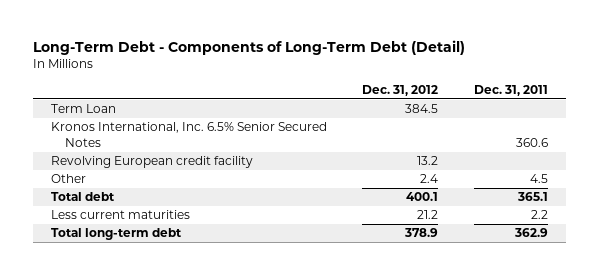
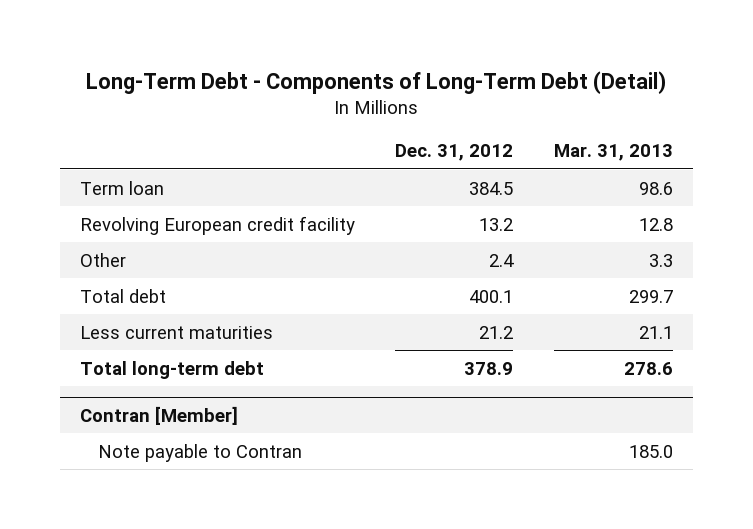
- | Dec. 31, 2012 | Dec. 31, 2011
+ | Dec. 31, 2012 | Mar. 31, 2013
- Term Loan | 384.5 |
- Kronos International, Inc. 6.5% Senior Secured Notes | | 360.6
+ Term loan | 384.5 | 98.6
+ Contran [Member]
+ Note payable to Contran | | 185.0

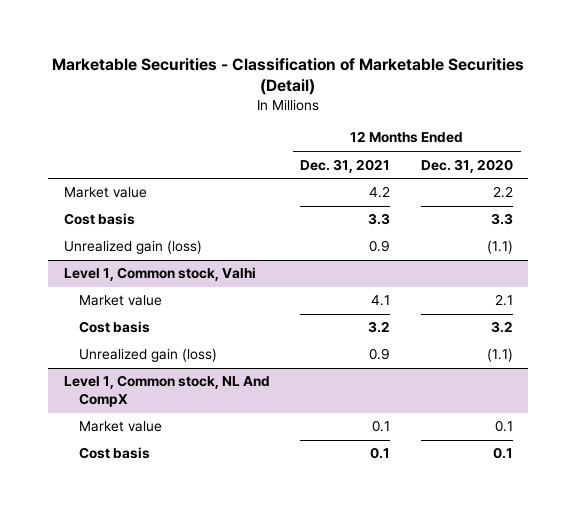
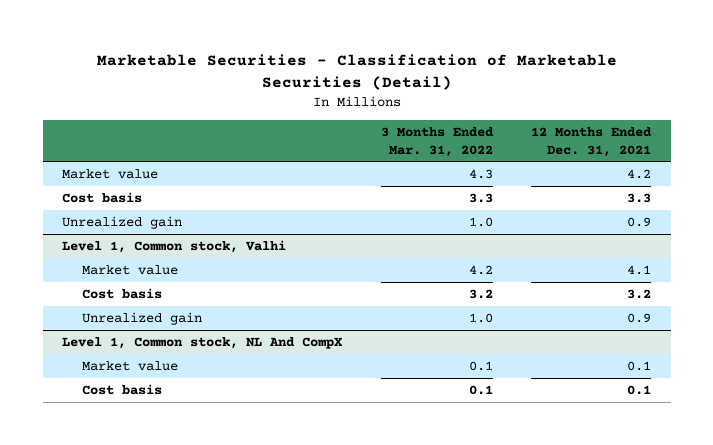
- | 12 Months Ended Dec. 31, 2021 | 12 Months Ended Dec. 31, 2020
+ | 3 Months Ended Mar. 31, 2022 | 12 Months Ended Dec. 31, 2021
- Unrealized gain (loss) | 0.9 | (1.1)
+ Unrealized gain | 1.0 | 0.9
@ Level 1, Common stock, Valhi
- Unrealized gain (loss) | 0.9 | (1.1)
+ Unrealized gain | 1.0 | 0.9

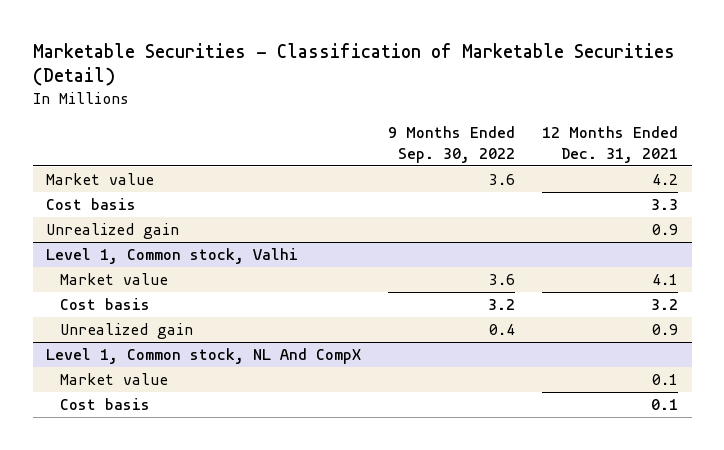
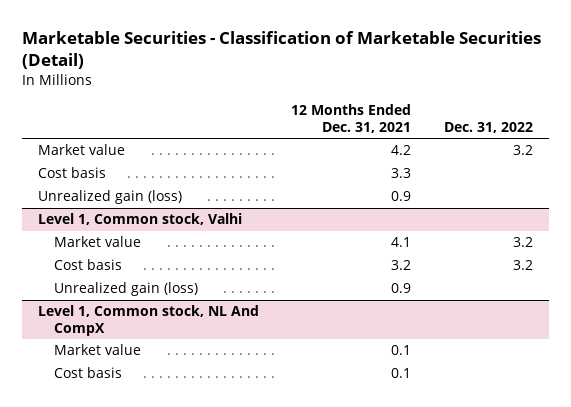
- | 9 Months Ended Sep. 30, 2022 | 12 Months Ended Dec. 31, 2021
+ | 12 Months Ended Dec. 31, 2021 | Dec. 31, 2022
- Unrealized gain | | 0.9
+ Unrealized gain (loss) | 0.9 |
@ Level 1, Common stock, Valhi
- Unrealized gain | 0.4 | 0.9
+ Unrealized gain (loss) | 0.9 |

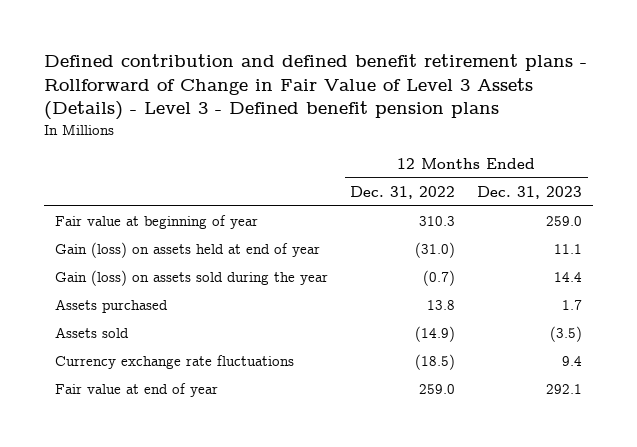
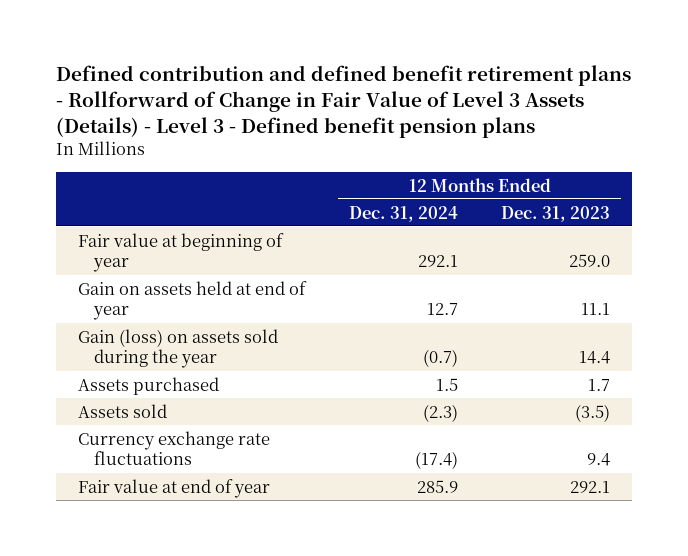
- | 12 Months Ended Dec. 31, 2022 | 12 Months Ended Dec. 31, 2023
+ | 12 Months Ended Dec. 31, 2024 | 12 Months Ended Dec. 31, 2023
- Gain (loss) on assets held at end of year | (31.0) | 11.1
+ Gain on assets held at end of year | 12.7 | 11.1

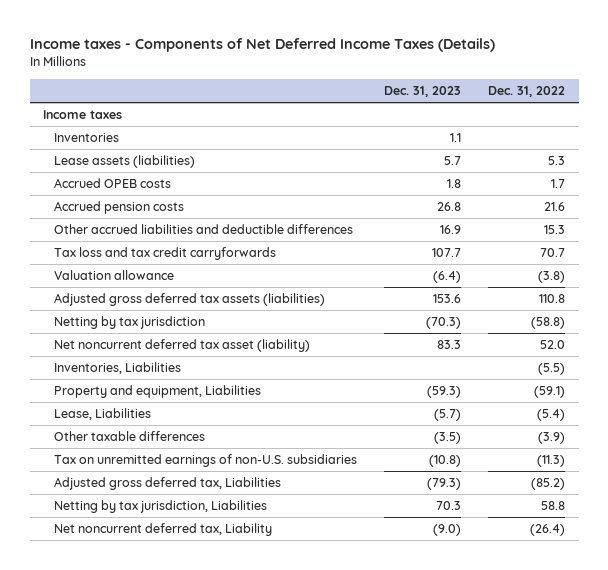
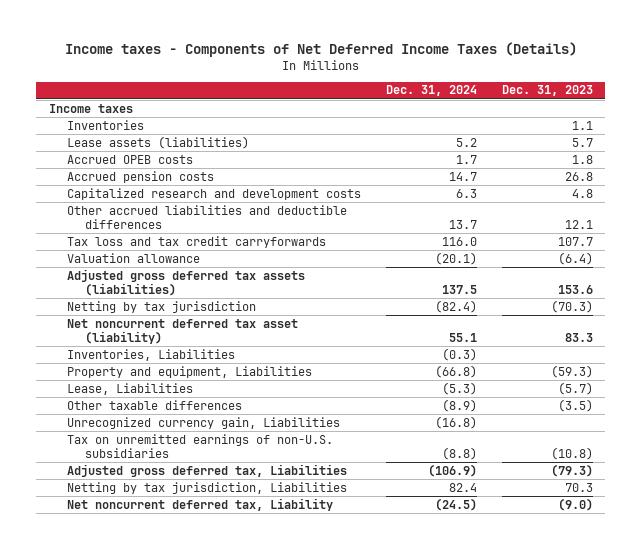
- | Dec. 31, 2023 | Dec. 31, 2022
+ | Dec. 31, 2024 | Dec. 31, 2023
- Other accrued liabilities and deductible differences | 16.9 | 15.3
+ Capitalized research and development costs | 6.3 | 4.8
+ Other accrued liabilities and deductible differences | 13.7 | 12.1
+ Unrecognized currency gain, Liabilities | (16.8) |

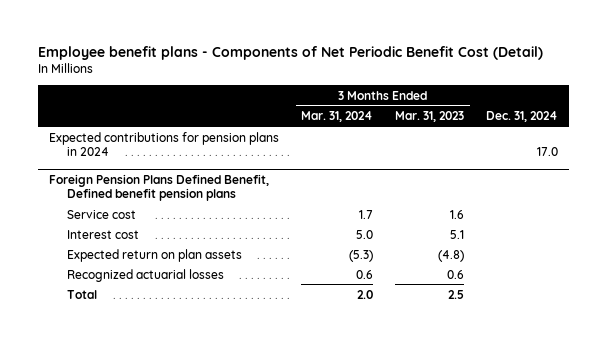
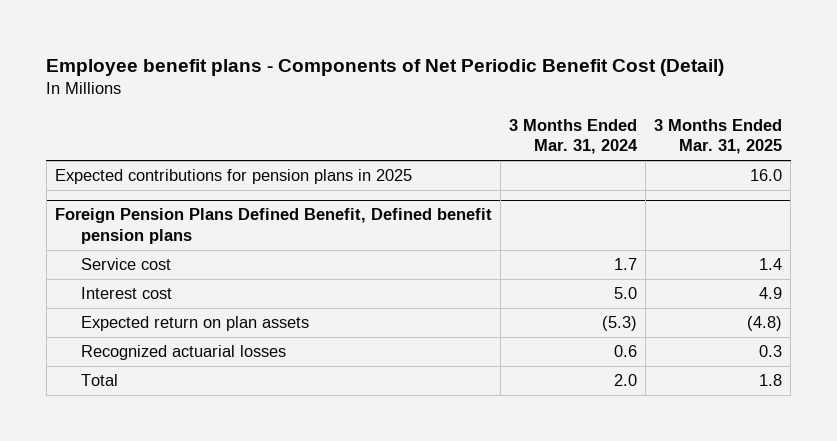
- | 3 Months Ended Mar. 31, 2024 | 3 Months Ended Mar. 31, 2023 | Dec. 31, 2024
+ | 3 Months Ended Mar. 31, 2024 | 3 Months Ended Mar. 31, 2025
- Expected contributions for pension plans in 2024 | | | 17.0
+ Expected contributions for pension plans in 2025 | | 16.0

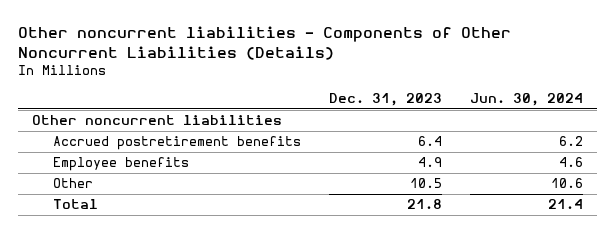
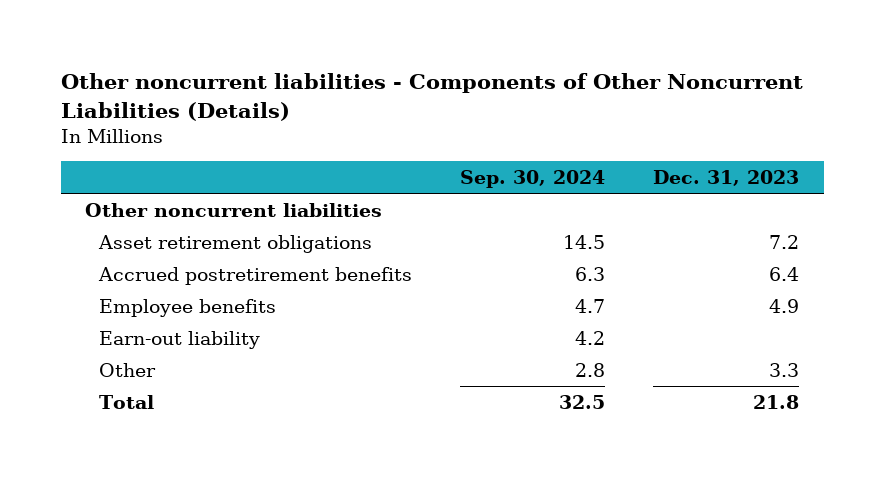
- | Dec. 31, 2023 | Jun. 30, 2024
+ | Sep. 30, 2024 | Dec. 31, 2023
+ Asset retirement obligations | 14.5 | 7.2
- Other | 10.5 | 10.6
+ Earn-out liability | 4.2 |
+ Other | 2.8 | 3.3

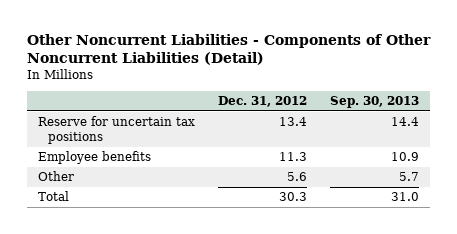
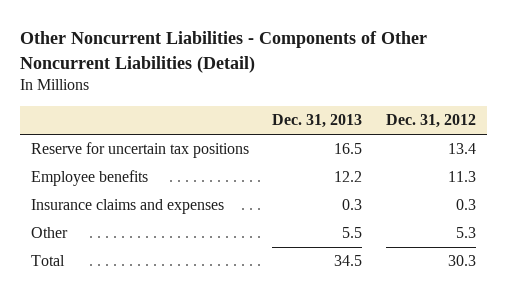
- | Dec. 31, 2012 | Sep. 30, 2013
+ | Dec. 31, 2013 | Dec. 31, 2012
- Other | 5.6 | 5.7
+ Insurance claims and expenses | 0.3 | 0.3
+ Other | 5.5 | 5.3

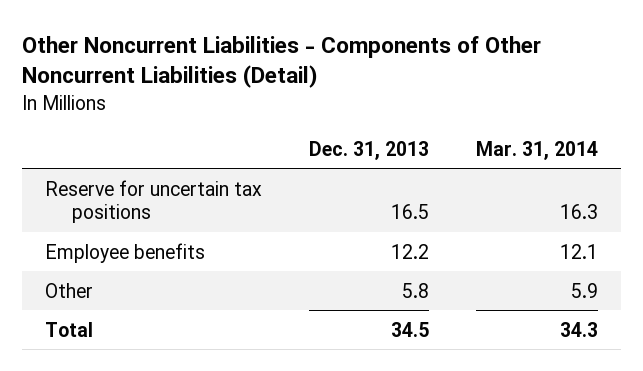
- | Dec. 31, 2013 | Dec. 31, 2012
+ | Dec. 31, 2013 | Mar. 31, 2014
- Insurance claims and expenses | 0.3 | 0.3
- Other | 5.5 | 5.3
+ Other | 5.8 | 5.9

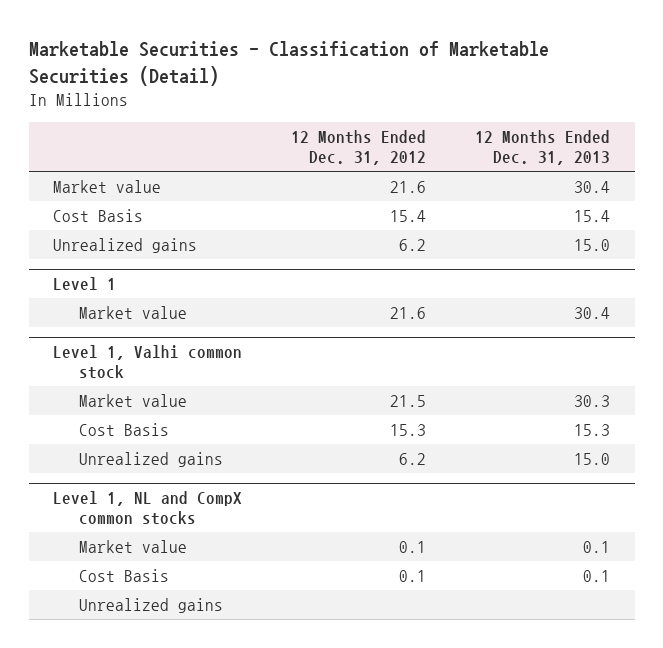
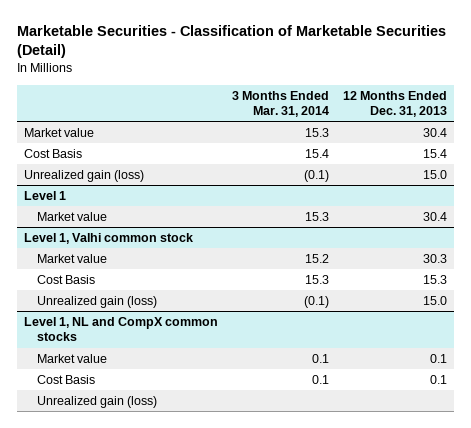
- | 12 Months Ended Dec. 31, 2012 | 12 Months Ended Dec. 31, 2013
+ | 3 Months Ended Mar. 31, 2014 | 12 Months Ended Dec. 31, 2013
- Unrealized gains | 6.2 | 15.0
+ Unrealized gain (loss) | (0.1) | 15.0
@ Level 1, Valhi common stock
- Unrealized gains | 6.2 | 15.0
+ Unrealized gain (loss) | (0.1) | 15.0
@ Level 1, NL and CompX common stocks
- Unrealized gains
+ Unrealized gain (loss)

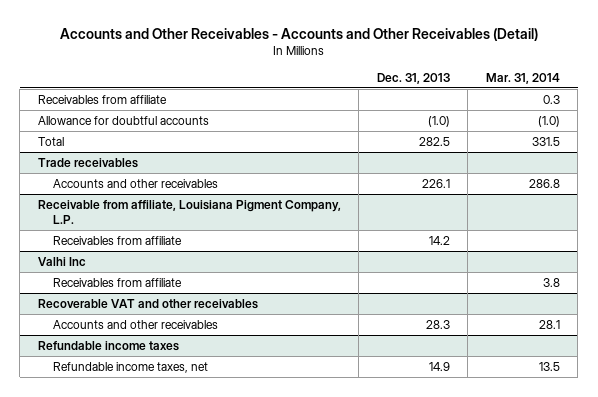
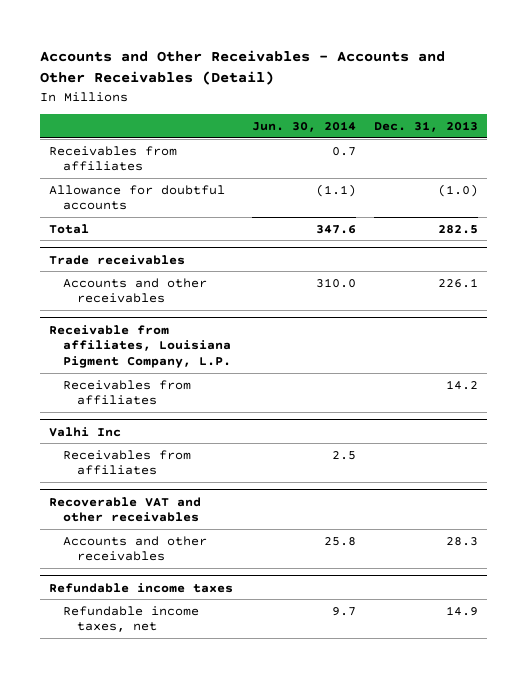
- | Dec. 31, 2013 | Mar. 31, 2014
+ | Jun. 30, 2014 | Dec. 31, 2013
- Receivables from affiliate | | 0.3
+ Receivables from affiliates | 0.7 |
- Receivable from affiliate, Louisiana Pigment Company, L.P.
- Receivables from affiliate | 14.2 |
+ Receivable from affiliates, Louisiana Pigment Company, L.P.
+ Receivables from affiliates | | 14.2
@ Valhi Inc
- Receivables from affiliate | | 3.8
+ Receivables from affiliates | 2.5 |

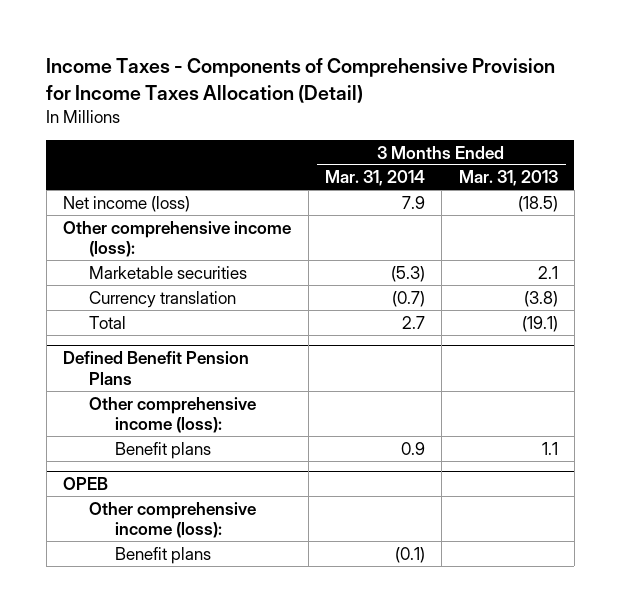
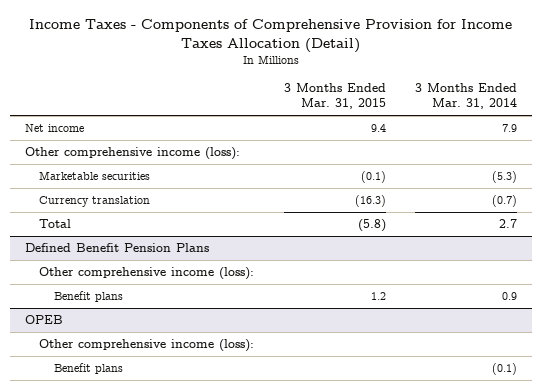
- | 3 Months Ended Mar. 31, 2014 | 3 Months Ended Mar. 31, 2013
+ | 3 Months Ended Mar. 31, 2015 | 3 Months Ended Mar. 31, 2014
- Net income (loss) | 7.9 | (18.5)
+ Net income | 9.4 | 7.9

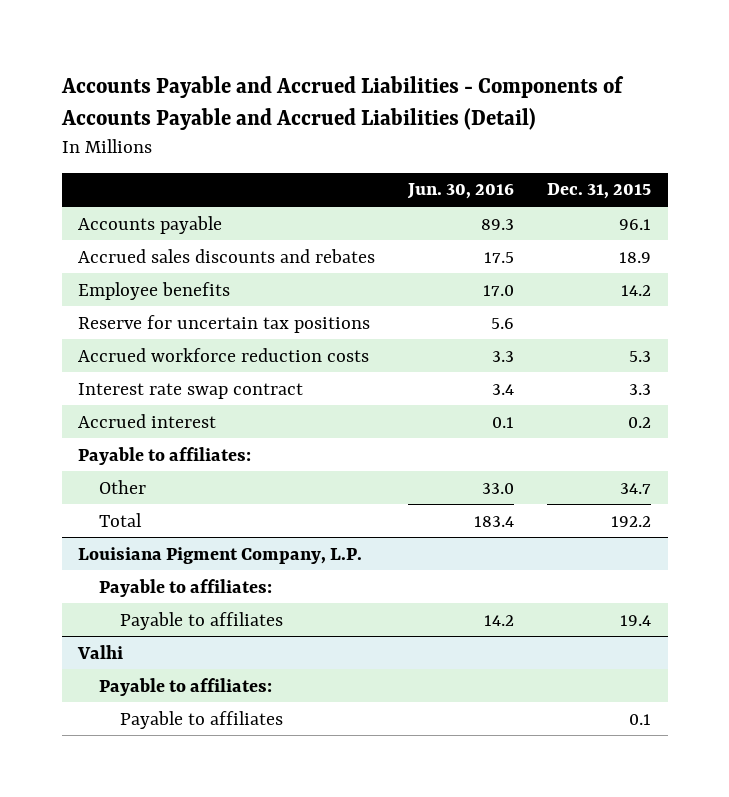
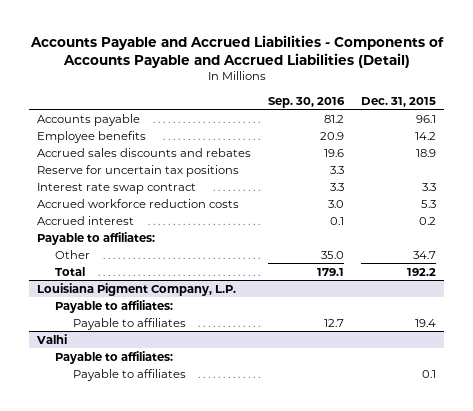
- | Jun. 30, 2016 | Dec. 31, 2015
+ | Sep. 30, 2016 | Dec. 31, 2015
moved down: Accrued sales discounts and rebates | 19.6 | 18.9
moved down: Accrued workforce reduction costs | 3.0 | 5.3

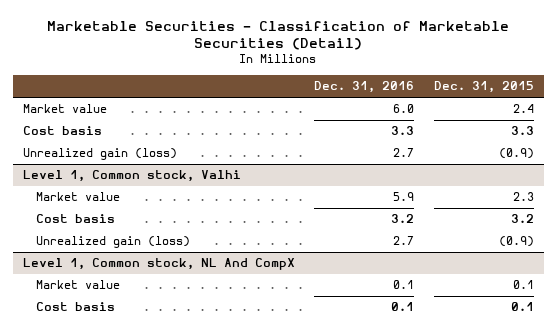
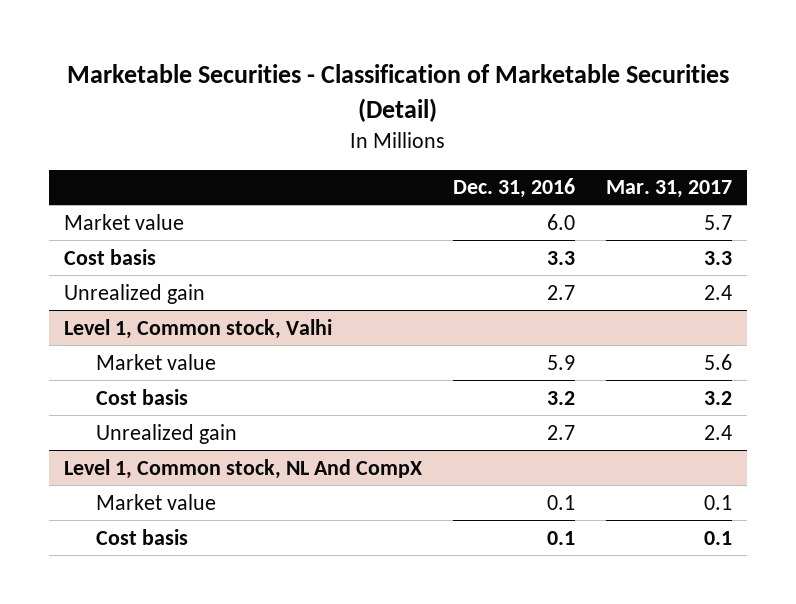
- | Dec. 31, 2016 | Dec. 31, 2015
+ | Dec. 31, 2016 | Mar. 31, 2017
- Unrealized gain (loss) | 2.7 | (0.9)
+ Unrealized gain | 2.7 | 2.4
@ Level 1, Common stock, Valhi
- Unrealized gain (loss) | 2.7 | (0.9)
+ Unrealized gain | 2.7 | 2.4

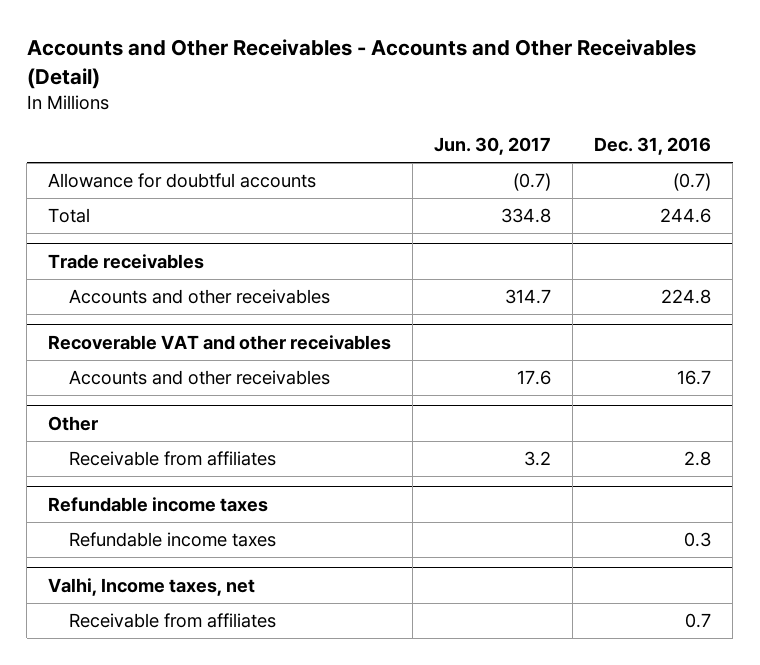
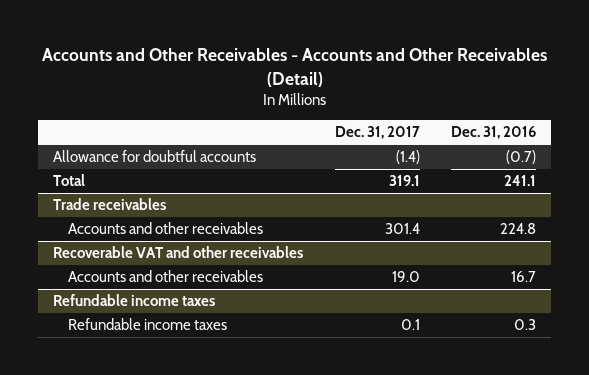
- | Jun. 30, 2017 | Dec. 31, 2016
+ | Dec. 31, 2017 | Dec. 31, 2016
- Total | 334.8 | 244.6
+ Total | 319.1 | 241.1
- Other
- Receivable from affiliates | 3.2 | 2.8
- Valhi, Income taxes, net
- Receivable from affiliates | | 0.7

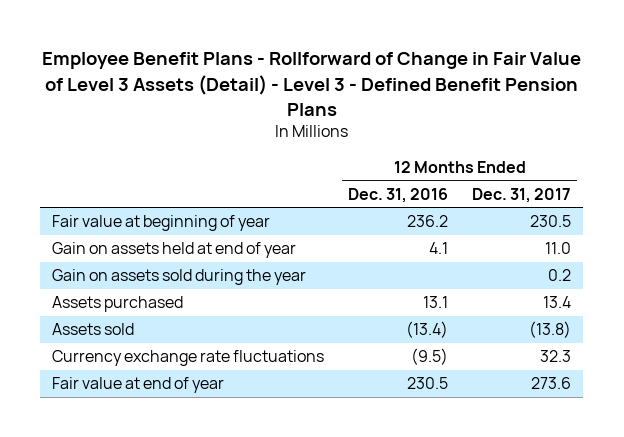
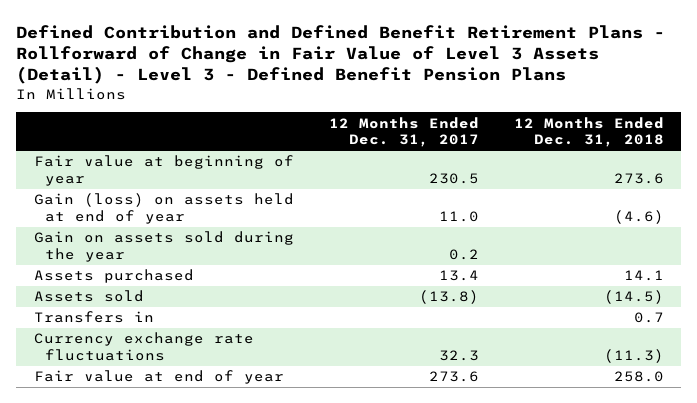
- Employee Benefit Plans - Rollforward of Change in Fair Value of Level 3 Assets (Detail) - Level 3 - Defined Benefit Pension Plans
+ Defined Contribution and Defined Benefit Retirement Plans - Rollforward of Change in Fair Value of Level 3 Assets (Detail) - Level 3 - Defined Benefit Pension Plans
- | 12 Months Ended Dec. 31, 2016 | 12 Months Ended Dec. 31, 2017
+ | 12 Months Ended Dec. 31, 2017 | 12 Months Ended Dec. 31, 2018
- Gain on assets held at end of year | 4.1 | 11.0
+ Gain (loss) on assets held at end of year | 11.0 | (4.6)
+ Transfers in | | 0.7

